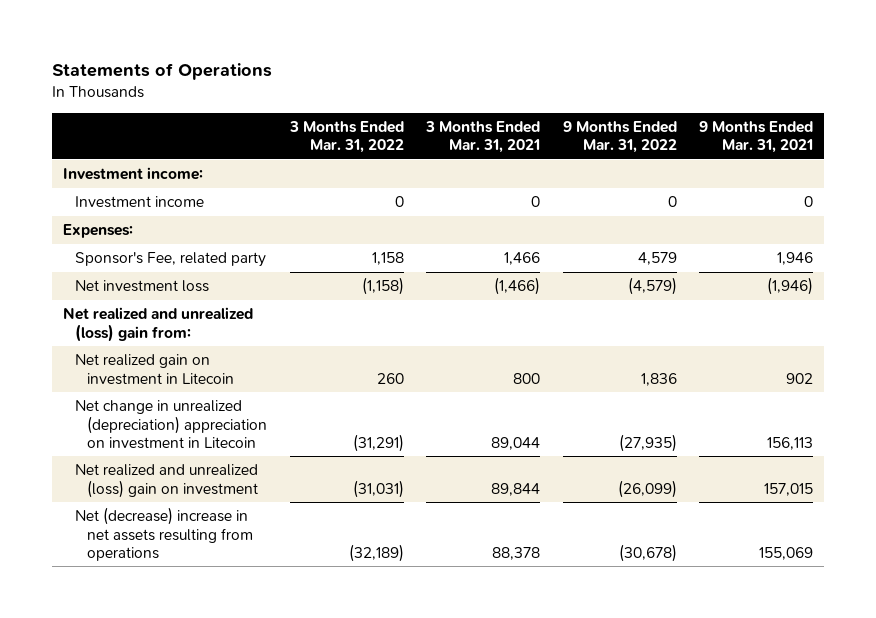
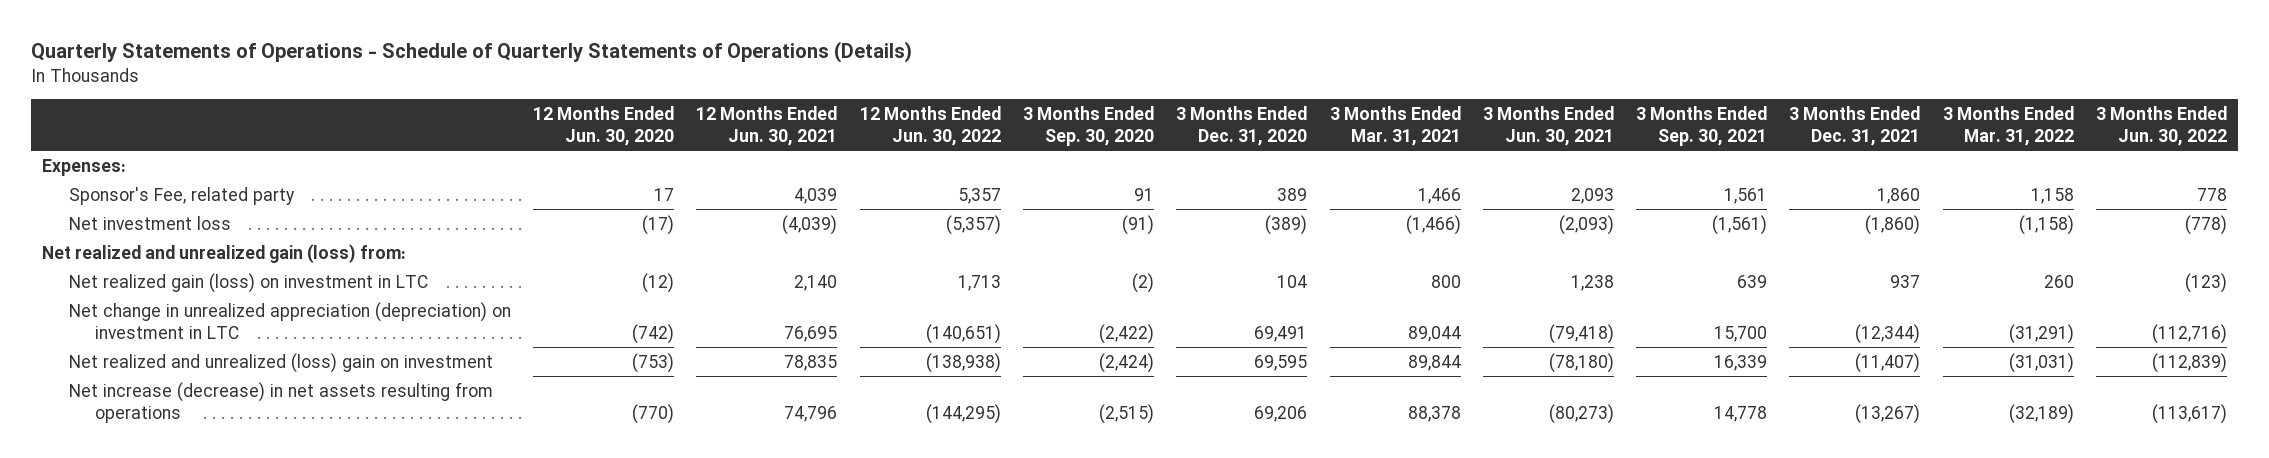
- Statements of Operations
+ Quarterly Statements of Operations - Schedule of Quarterly Statements of Operations (Details)
- | 3 Months Ended Mar. 31, 2022 | 3 Months Ended Mar. 31, 2021 | 9 Months Ended Mar. 31, 2022 | 9 Months Ended Mar. 31, 2021
+ | 12 Months Ended Jun. 30, 2020 | 12 Months Ended Jun. 30, 2021 | 12 Months Ended Jun. 30, 2022 | 3 Months Ended Sep. 30, 2020 | 3 Months Ended Dec. 31, 2020 | 3 Months Ended Mar. 31, 2021 | 3 Months Ended Jun. 30, 2021 | 3 Months Ended Sep. 30, 2021 | 3 Months Ended Dec. 31, 2021 | 3 Months Ended Mar. 31, 2022 | 3 Months Ended Jun. 30, 2022
- Investment income:
- Investment income | 0 | 0 | 0 | 0
- Net realized and unrealized (loss) gain from:
- Net realized gain on investment in Litecoin | 260 | 800 | 1,836 | 902
- Net change in unrealized (depreciation) appreciation on investment in Litecoin | (31,291) | 89,044 | (27,935) | 156,113
+ Net realized and unrealized gain (loss) from:
+ Net realized gain (loss) on investment in LTC | (12) | 2,140 | 1,713 | (2) | 104 | 800 | 1,238 | 639 | 937 | 260 | (123)
+ Net change in unrealized appreciation (depreciation) on investment in LTC | (742) | 76,695 | (140,651) | (2,422) | 69,491 | 89,044 | (79,418) | 15,700 | (12,344) | (31,291) | (112,716)
- Net (decrease) increase in net assets resulting from operations | (32,189) | 88,378 | (30,678) | 155,069
+ Net increase (decrease) in net assets resulting from operations | (770) | 74,796 | (144,295) | (2,515) | 69,206 | 88,378 | (80,273) | 14,778 | (13,267) | (32,189) | (113,617)

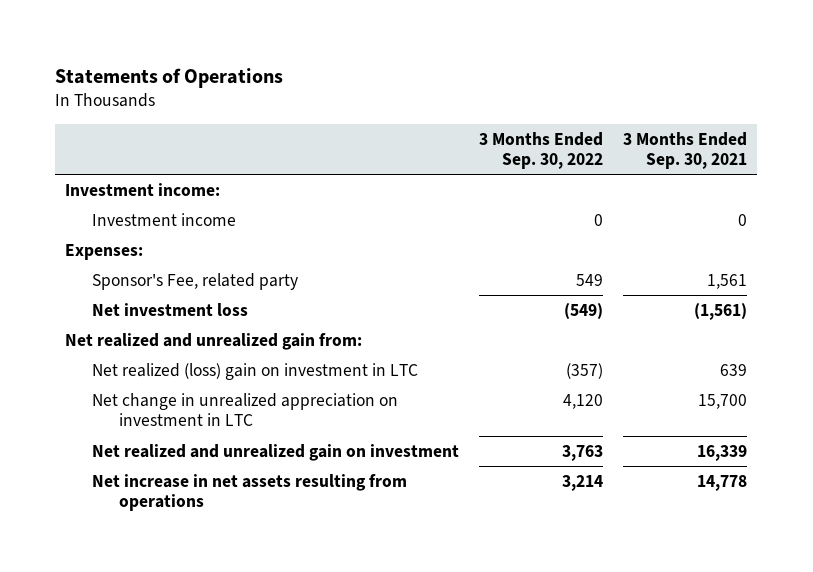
- Quarterly Statements of Operations - Schedule of Quarterly Statements of Operations (Details)
+ Statements of Operations
- | 12 Months Ended Jun. 30, 2020 | 12 Months Ended Jun. 30, 2021 | 12 Months Ended Jun. 30, 2022 | 3 Months Ended Sep. 30, 2020 | 3 Months Ended Dec. 31, 2020 | 3 Months Ended Mar. 31, 2021 | 3 Months Ended Jun. 30, 2021 | 3 Months Ended Sep. 30, 2021 | 3 Months Ended Dec. 31, 2021 | 3 Months Ended Mar. 31, 2022 | 3 Months Ended Jun. 30, 2022
+ | 3 Months Ended Sep. 30, 2022 | 3 Months Ended Sep. 30, 2021
+ Investment income:
+ Investment income | 0 | 0
- Net realized and unrealized gain (loss) from:
- Net realized gain (loss) on investment in LTC | (12) | 2,140 | 1,713 | (2) | 104 | 800 | 1,238 | 639 | 937 | 260 | (123)
- Net change in unrealized appreciation (depreciation) on investment in LTC | (742) | 76,695 | (140,651) | (2,422) | 69,491 | 89,044 | (79,418) | 15,700 | (12,344) | (31,291) | (112,716)
- Net realized and unrealized (loss) gain on investment | (753) | 78,835 | (138,938) | (2,424) | 69,595 | 89,844 | (78,180) | 16,339 | (11,407) | (31,031) | (112,839)
- Net increase (decrease) in net assets resulting from operations | (770) | 74,796 | (144,295) | (2,515) | 69,206 | 88,378 | (80,273) | 14,778 | (13,267) | (32,189) | (113,617)
+ Net realized and unrealized gain from:
+ Net realized (loss) gain on investment in LTC | (357) | 639
+ Net change in unrealized appreciation on investment in LTC | 4,120 | 15,700
+ Net realized and unrealized gain on investment | 3,763 | 16,339
+ Net increase in net assets resulting from operations | 3,214 | 14,778

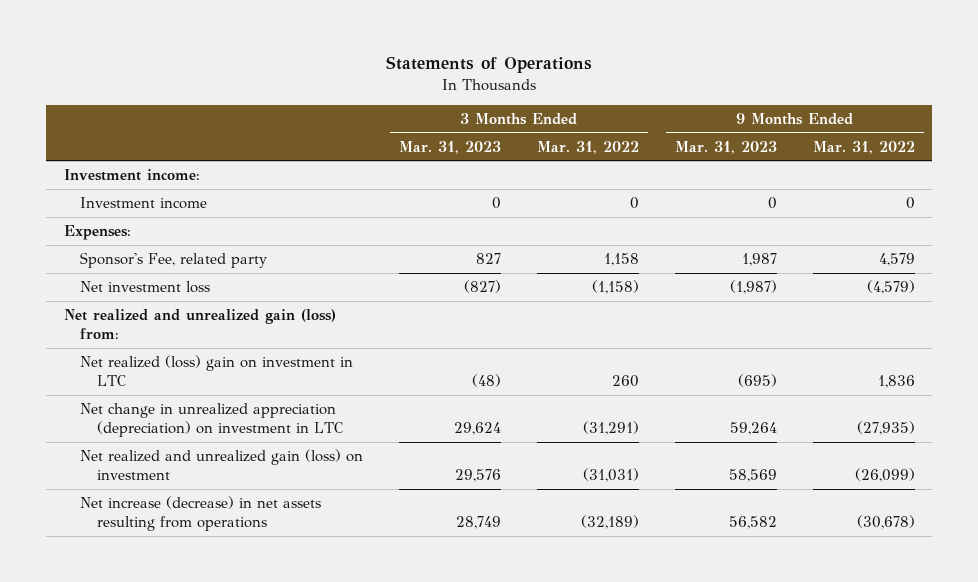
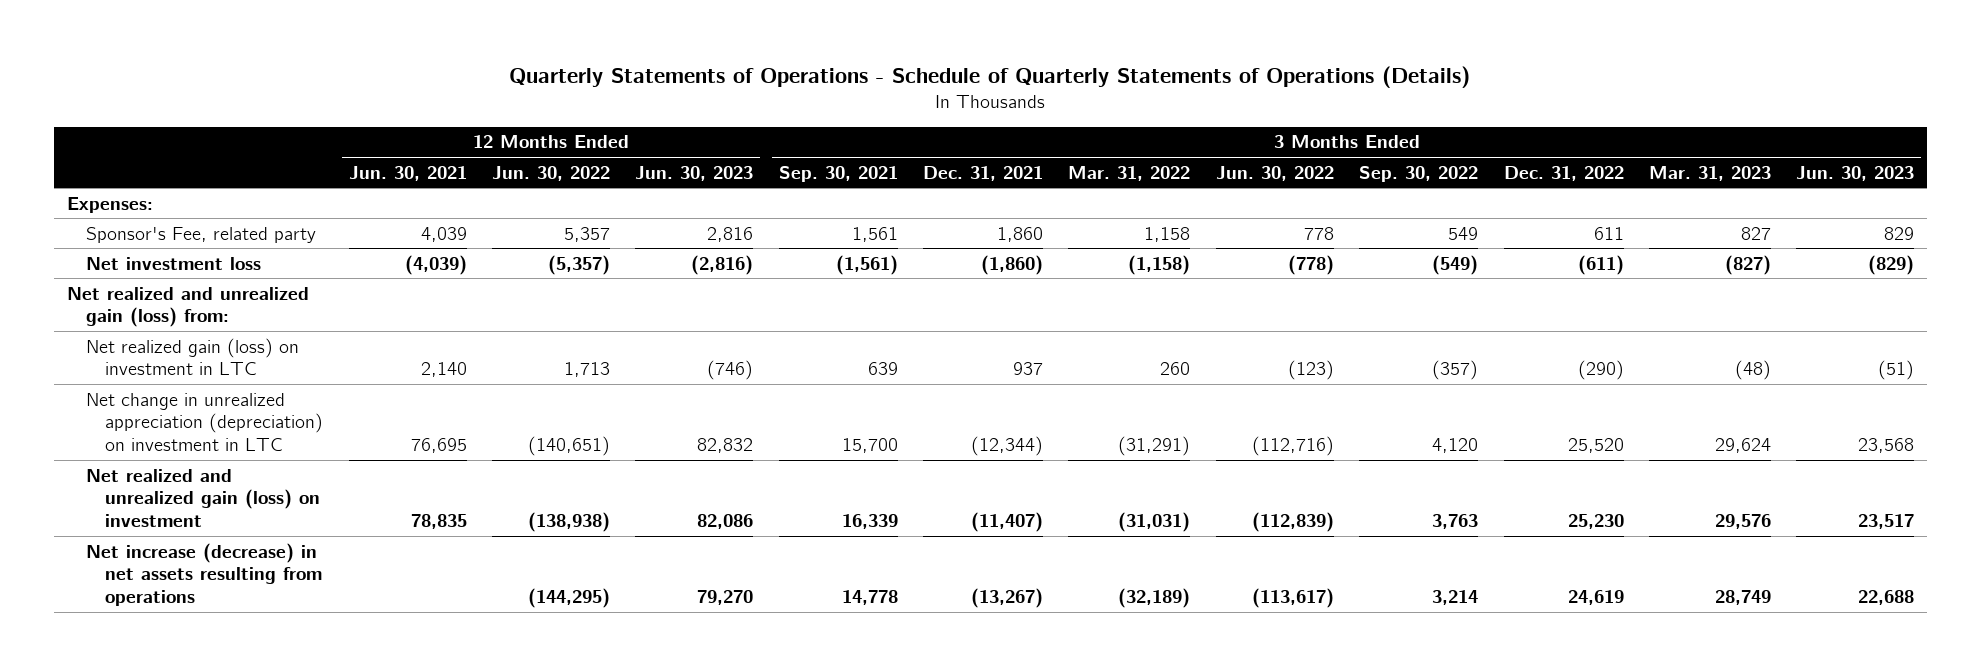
- Statements of Operations
+ Quarterly Statements of Operations - Schedule of Quarterly Statements of Operations (Details)
- | 3 Months Ended Mar. 31, 2023 | 3 Months Ended Mar. 31, 2022 | 9 Months Ended Mar. 31, 2023 | 9 Months Ended Mar. 31, 2022
+ | 12 Months Ended Jun. 30, 2021 | 12 Months Ended Jun. 30, 2022 | 12 Months Ended Jun. 30, 2023 | 3 Months Ended Sep. 30, 2021 | 3 Months Ended Dec. 31, 2021 | 3 Months Ended Mar. 31, 2022 | 3 Months Ended Jun. 30, 2022 | 3 Months Ended Sep. 30, 2022 | 3 Months Ended Dec. 31, 2022 | 3 Months Ended Mar. 31, 2023 | 3 Months Ended Jun. 30, 2023
- Investment income:
- Investment income | 0 | 0 | 0 | 0
- Net realized (loss) gain on investment in LTC | (48) | 260 | (695) | 1,836
+ Net realized gain (loss) on investment in LTC | 2,140 | 1,713 | (746) | 639 | 937 | 260 | (123) | (357) | (290) | (48) | (51)

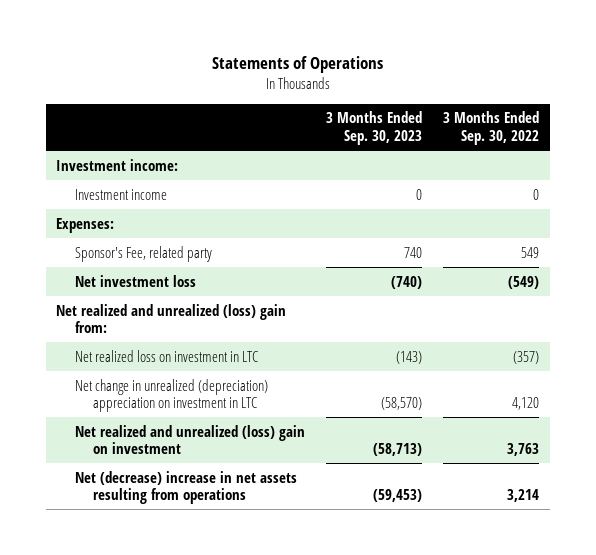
- Quarterly Statements of Operations - Schedule of Quarterly Statements of Operations (Details)
+ Statements of Operations
- | 12 Months Ended Jun. 30, 2021 | 12 Months Ended Jun. 30, 2022 | 12 Months Ended Jun. 30, 2023 | 3 Months Ended Sep. 30, 2021 | 3 Months Ended Dec. 31, 2021 | 3 Months Ended Mar. 31, 2022 | 3 Months Ended Jun. 30, 2022 | 3 Months Ended Sep. 30, 2022 | 3 Months Ended Dec. 31, 2022 | 3 Months Ended Mar. 31, 2023 | 3 Months Ended Jun. 30, 2023
+ | 3 Months Ended Sep. 30, 2023 | 3 Months Ended Sep. 30, 2022
+ Investment income:
+ Investment income | 0 | 0
- Net realized and unrealized gain (loss) from:
- Net realized gain (loss) on investment in LTC | 2,140 | 1,713 | (746) | 639 | 937 | 260 | (123) | (357) | (290) | (48) | (51)
- Net change in unrealized appreciation (depreciation) on investment in LTC | 76,695 | (140,651) | 82,832 | 15,700 | (12,344) | (31,291) | (112,716) | 4,120 | 25,520 | 29,624 | 23,568
- Net realized and unrealized gain (loss) on investment | 78,835 | (138,938) | 82,086 | 16,339 | (11,407) | (31,031) | (112,839) | 3,763 | 25,230 | 29,576 | 23,517
- Net increase (decrease) in net assets resulting from operations | | (144,295) | 79,270 | 14,778 | (13,267) | (32,189) | (113,617) | 3,214 | 24,619 | 28,749 | 22,688
+ Net realized and unrealized (loss) gain from:
+ Net realized loss on investment in LTC | (143) | (357)
+ Net change in unrealized (depreciation) appreciation on investment in LTC | (58,570) | 4,120
+ Net realized and unrealized (loss) gain on investment | (58,713) | 3,763
+ Net (decrease) increase in net assets resulting from operations | (59,453) | 3,214

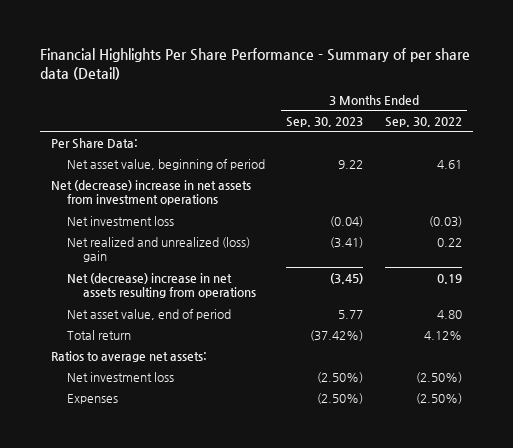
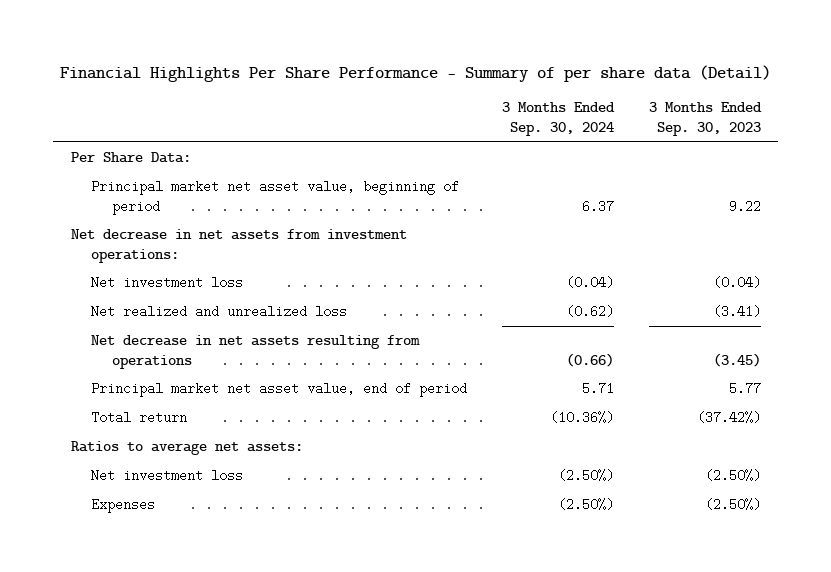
- | 3 Months Ended Sep. 30, 2023 | 3 Months Ended Sep. 30, 2022
+ | 3 Months Ended Sep. 30, 2024 | 3 Months Ended Sep. 30, 2023
- Net asset value, beginning of period | 9.22 | 4.61
- Net (decrease) increase in net assets from investment operations
+ Principal market net asset value, beginning of period | 6.37 | 9.22
+ Net decrease in net assets from investment operations:
- Net realized and unrealized (loss) gain | (3.41) | 0.22
- Net (decrease) increase in net assets resulting from operations | (3.45) | 0.19
- Net asset value, end of period | 5.77 | 4.80
+ Net realized and unrealized loss | (0.62) | (3.41)
+ Net decrease in net assets resulting from operations | (0.66) | (3.45)
+ Principal market net asset value, end of period | 5.71 | 5.77

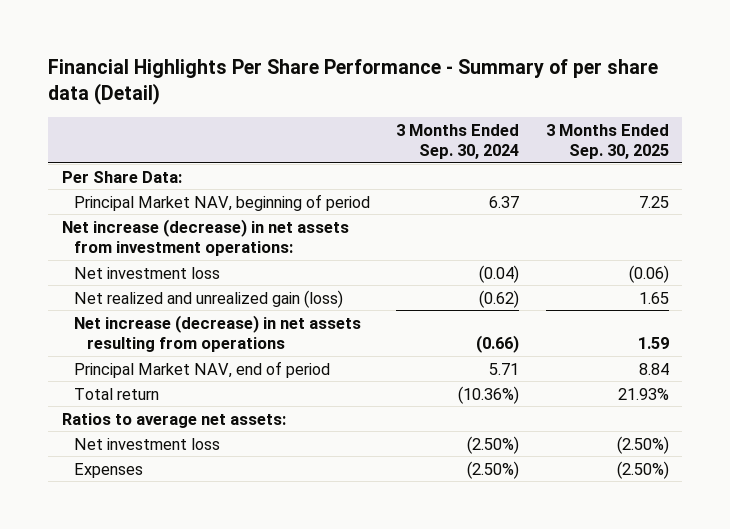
- | 3 Months Ended Sep. 30, 2024 | 3 Months Ended Sep. 30, 2023
+ | 3 Months Ended Sep. 30, 2024 | 3 Months Ended Sep. 30, 2025
- Principal market net asset value, beginning of period | 6.37 | 9.22
- Net decrease in net assets from investment operations:
+ Principal Market NAV, beginning of period | 6.37 | 7.25
+ Net increase (decrease) in net assets from investment operations:
- Net realized and unrealized loss | (0.62) | (3.41)
- Net decrease in net assets resulting from operations | (0.66) | (3.45)
- Principal market net asset value, end of period | 5.71 | 5.77
+ Net realized and unrealized gain (loss) | (0.62) | 1.65
+ Net increase (decrease) in net assets resulting from operations | (0.66) | 1.59
+ Principal Market NAV, end of period | 5.71 | 8.84

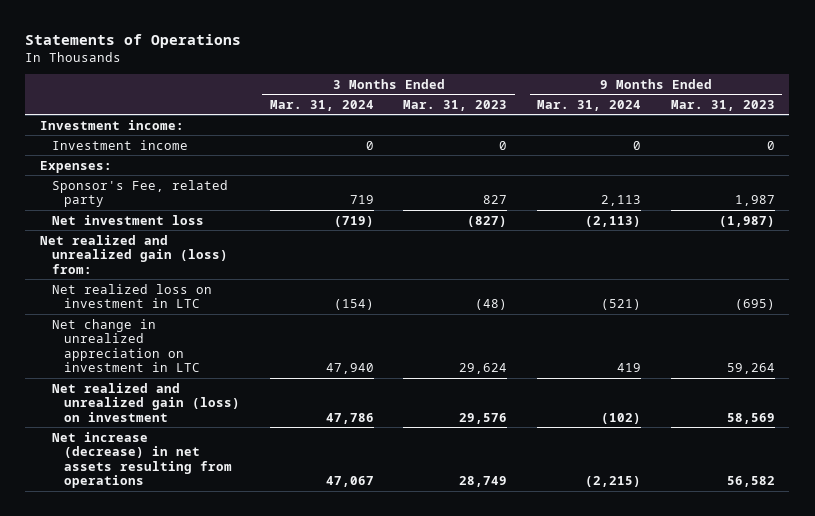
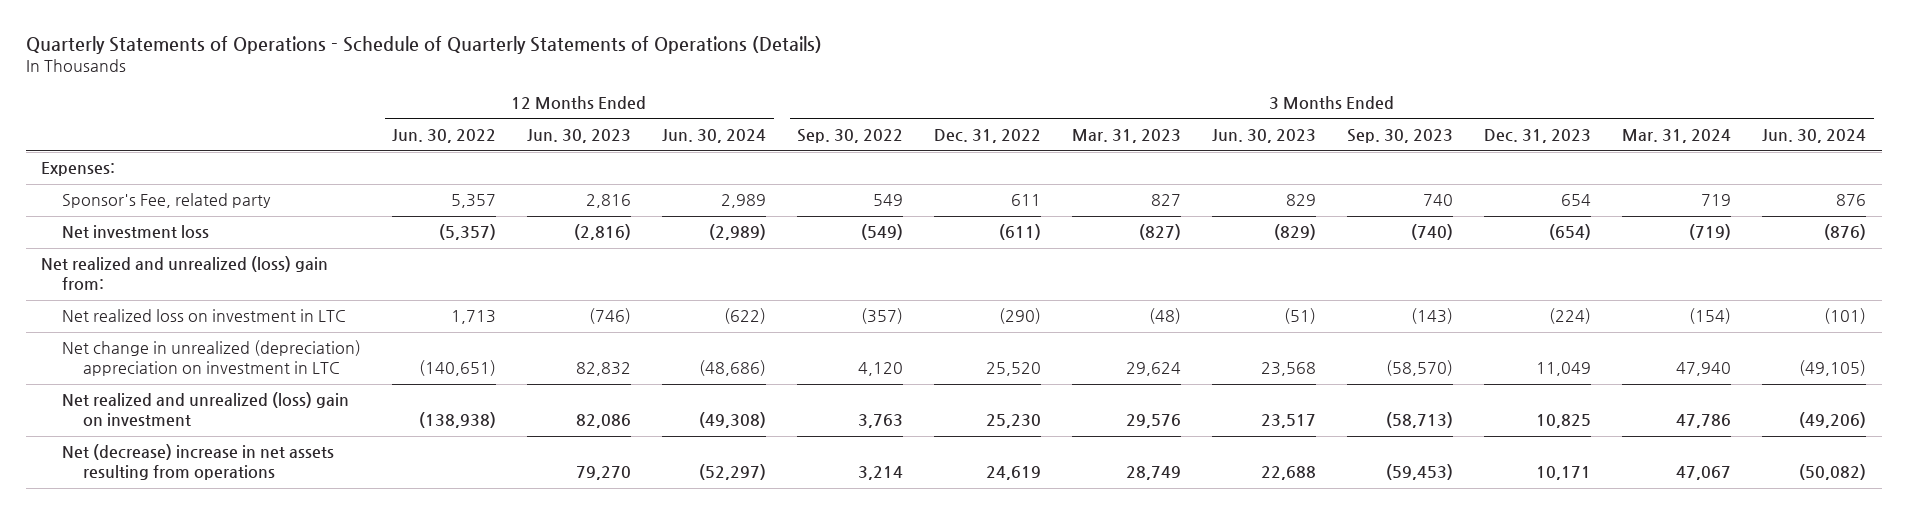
- Statements of Operations
+ Quarterly Statements of Operations - Schedule of Quarterly Statements of Operations (Details)
- | 3 Months Ended Mar. 31, 2024 | 3 Months Ended Mar. 31, 2023 | 9 Months Ended Mar. 31, 2024 | 9 Months Ended Mar. 31, 2023
+ | 12 Months Ended Jun. 30, 2022 | 12 Months Ended Jun. 30, 2023 | 12 Months Ended Jun. 30, 2024 | 3 Months Ended Sep. 30, 2022 | 3 Months Ended Dec. 31, 2022 | 3 Months Ended Mar. 31, 2023 | 3 Months Ended Jun. 30, 2023 | 3 Months Ended Sep. 30, 2023 | 3 Months Ended Dec. 31, 2023 | 3 Months Ended Mar. 31, 2024 | 3 Months Ended Jun. 30, 2024
- Investment income:
- Investment income | 0 | 0 | 0 | 0
- Net realized and unrealized gain (loss) from:
+ Net realized and unrealized (loss) gain from:
- Net change in unrealized appreciation on investment in LTC | 47,940 | 29,624 | 419 | 59,264
- Net realized and unrealized gain (loss) on investment | 47,786 | 29,576 | (102) | 58,569
- Net increase (decrease) in net assets resulting from operations | 47,067 | 28,749 | (2,215) | 56,582
+ Net change in unrealized (depreciation) appreciation on investment in LTC | (140,651) | 82,832 | (48,686) | 4,120 | 25,520 | 29,624 | 23,568 | (58,570) | 11,049 | 47,940 | (49,105)
+ Net realized and unrealized (loss) gain on investment | (138,938) | 82,086 | (49,308) | 3,763 | 25,230 | 29,576 | 23,517 | (58,713) | 10,825 | 47,786 | (49,206)
+ Net (decrease) increase in net assets resulting from operations | | 79,270 | (52,297) | 3,214 | 24,619 | 28,749 | 22,688 | (59,453) | 10,171 | 47,067 | (50,082)

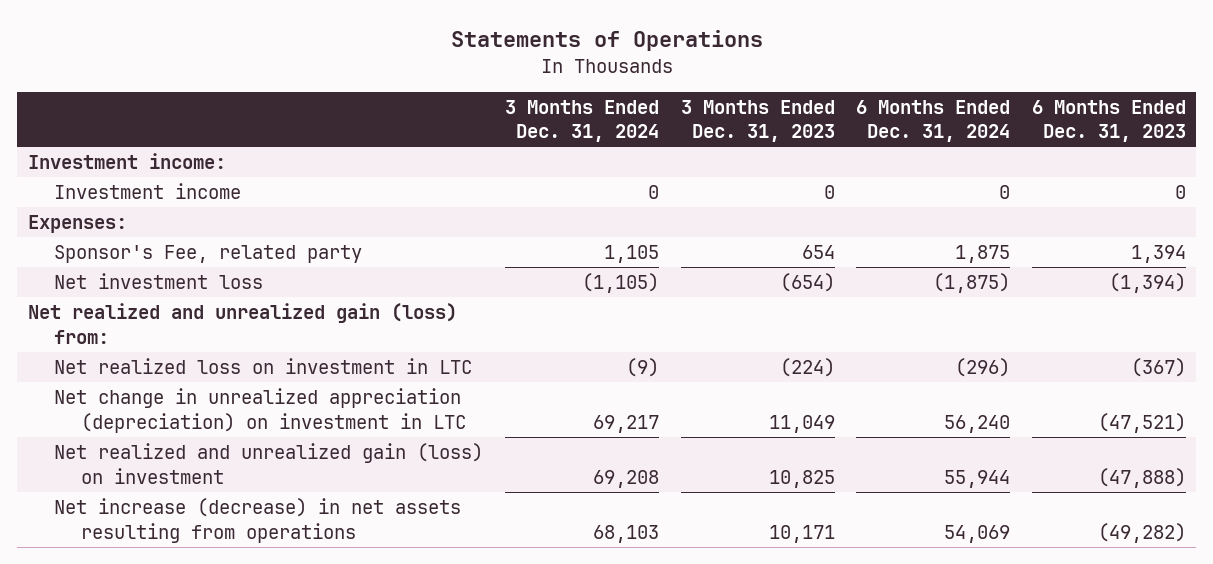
- Quarterly Statements of Operations - Schedule of Quarterly Statements of Operations (Details)
+ Statements of Operations
- | 12 Months Ended Jun. 30, 2022 | 12 Months Ended Jun. 30, 2023 | 12 Months Ended Jun. 30, 2024 | 3 Months Ended Sep. 30, 2022 | 3 Months Ended Dec. 31, 2022 | 3 Months Ended Mar. 31, 2023 | 3 Months Ended Jun. 30, 2023 | 3 Months Ended Sep. 30, 2023 | 3 Months Ended Dec. 31, 2023 | 3 Months Ended Mar. 31, 2024 | 3 Months Ended Jun. 30, 2024
+ | 3 Months Ended Dec. 31, 2024 | 3 Months Ended Dec. 31, 2023 | 6 Months Ended Dec. 31, 2024 | 6 Months Ended Dec. 31, 2023
+ Investment income:
+ Investment income | 0 | 0 | 0 | 0
- Net realized and unrealized (loss) gain from:
+ Net realized and unrealized gain (loss) from:
- Net change in unrealized (depreciation) appreciation on investment in LTC | (140,651) | 82,832 | (48,686) | 4,120 | 25,520 | 29,624 | 23,568 | (58,570) | 11,049 | 47,940 | (49,105)
- Net realized and unrealized (loss) gain on investment | (138,938) | 82,086 | (49,308) | 3,763 | 25,230 | 29,576 | 23,517 | (58,713) | 10,825 | 47,786 | (49,206)
- Net (decrease) increase in net assets resulting from operations | | 79,270 | (52,297) | 3,214 | 24,619 | 28,749 | 22,688 | (59,453) | 10,171 | 47,067 | (50,082)
+ Net change in unrealized appreciation (depreciation) on investment in LTC | 69,217 | 11,049 | 56,240 | (47,521)
+ Net realized and unrealized gain (loss) on investment | 69,208 | 10,825 | 55,944 | (47,888)
+ Net increase (decrease) in net assets resulting from operations | 68,103 | 10,171 | 54,069 | (49,282)

